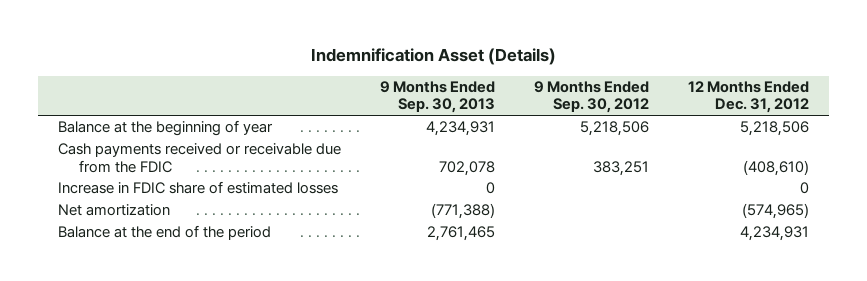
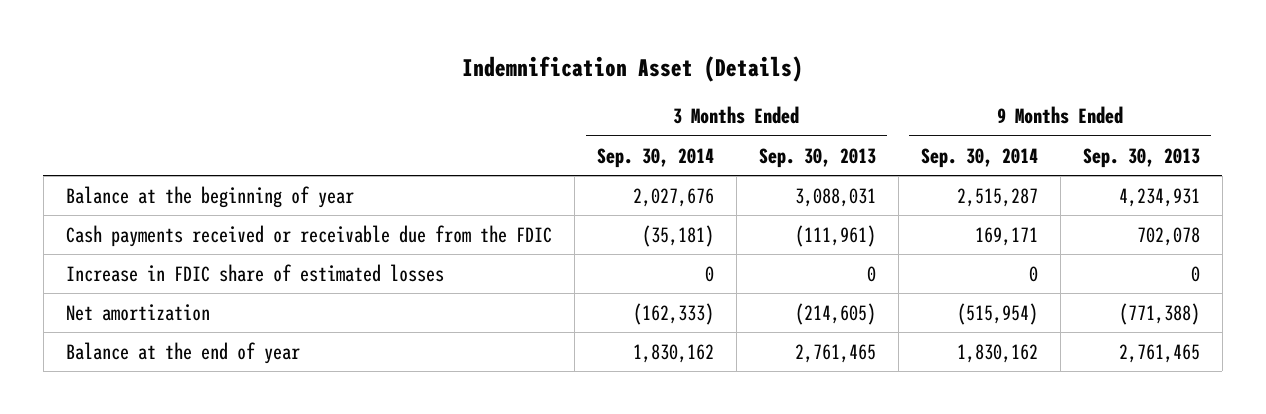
- | 9 Months Ended Sep. 30, 2013 | 9 Months Ended Sep. 30, 2012 | 12 Months Ended Dec. 31, 2012
+ | 3 Months Ended Sep. 30, 2014 | 3 Months Ended Sep. 30, 2013 | 9 Months Ended Sep. 30, 2014 | 9 Months Ended Sep. 30, 2013
- Balance at the end of the period | 2,761,465 | | 4,234,931
+ Balance at the end of year | 1,830,162 | 2,761,465 | 1,830,162 | 2,761,465

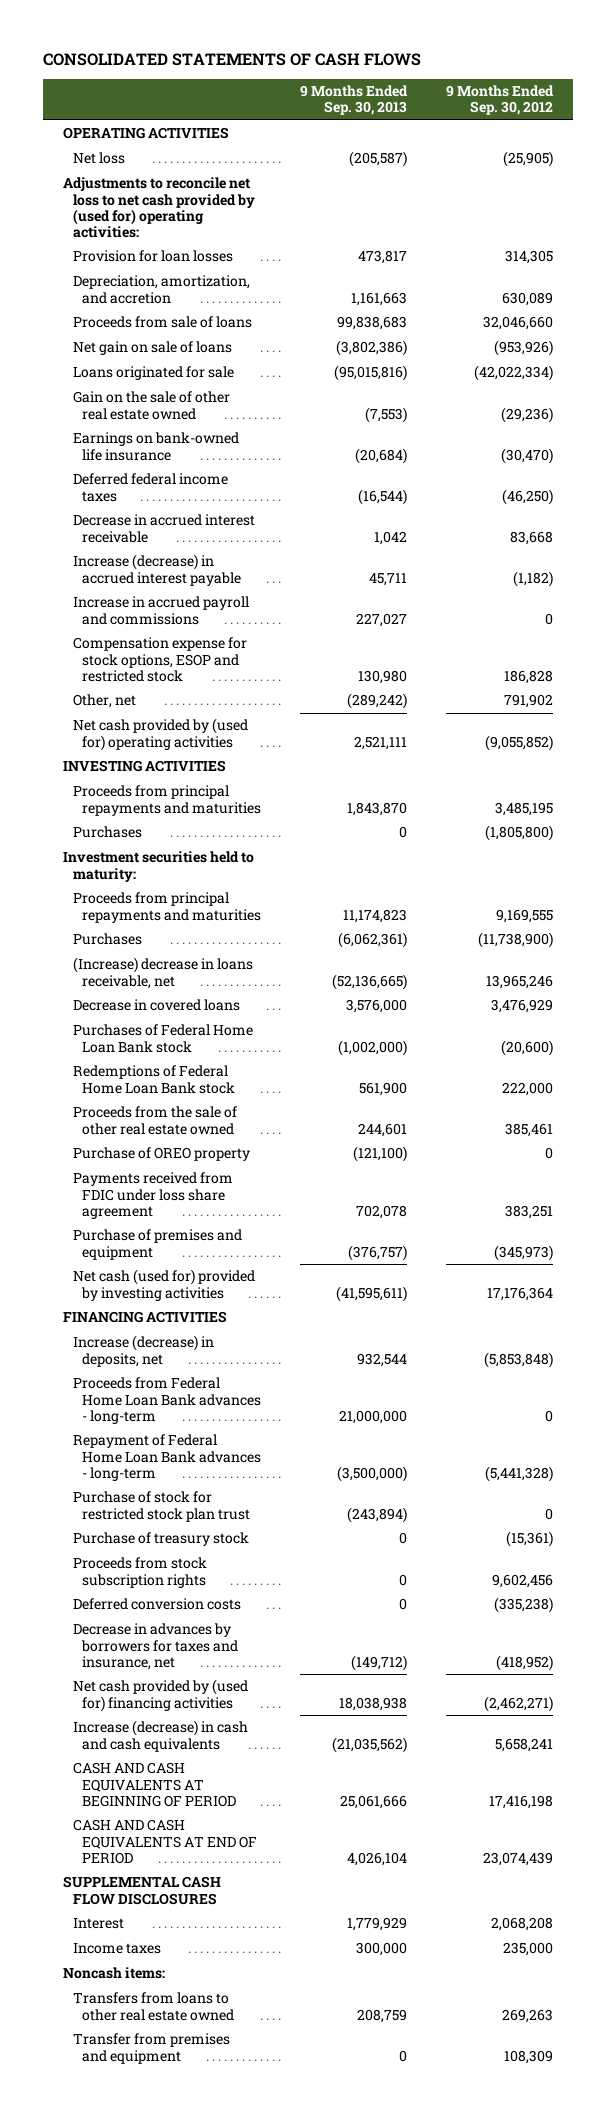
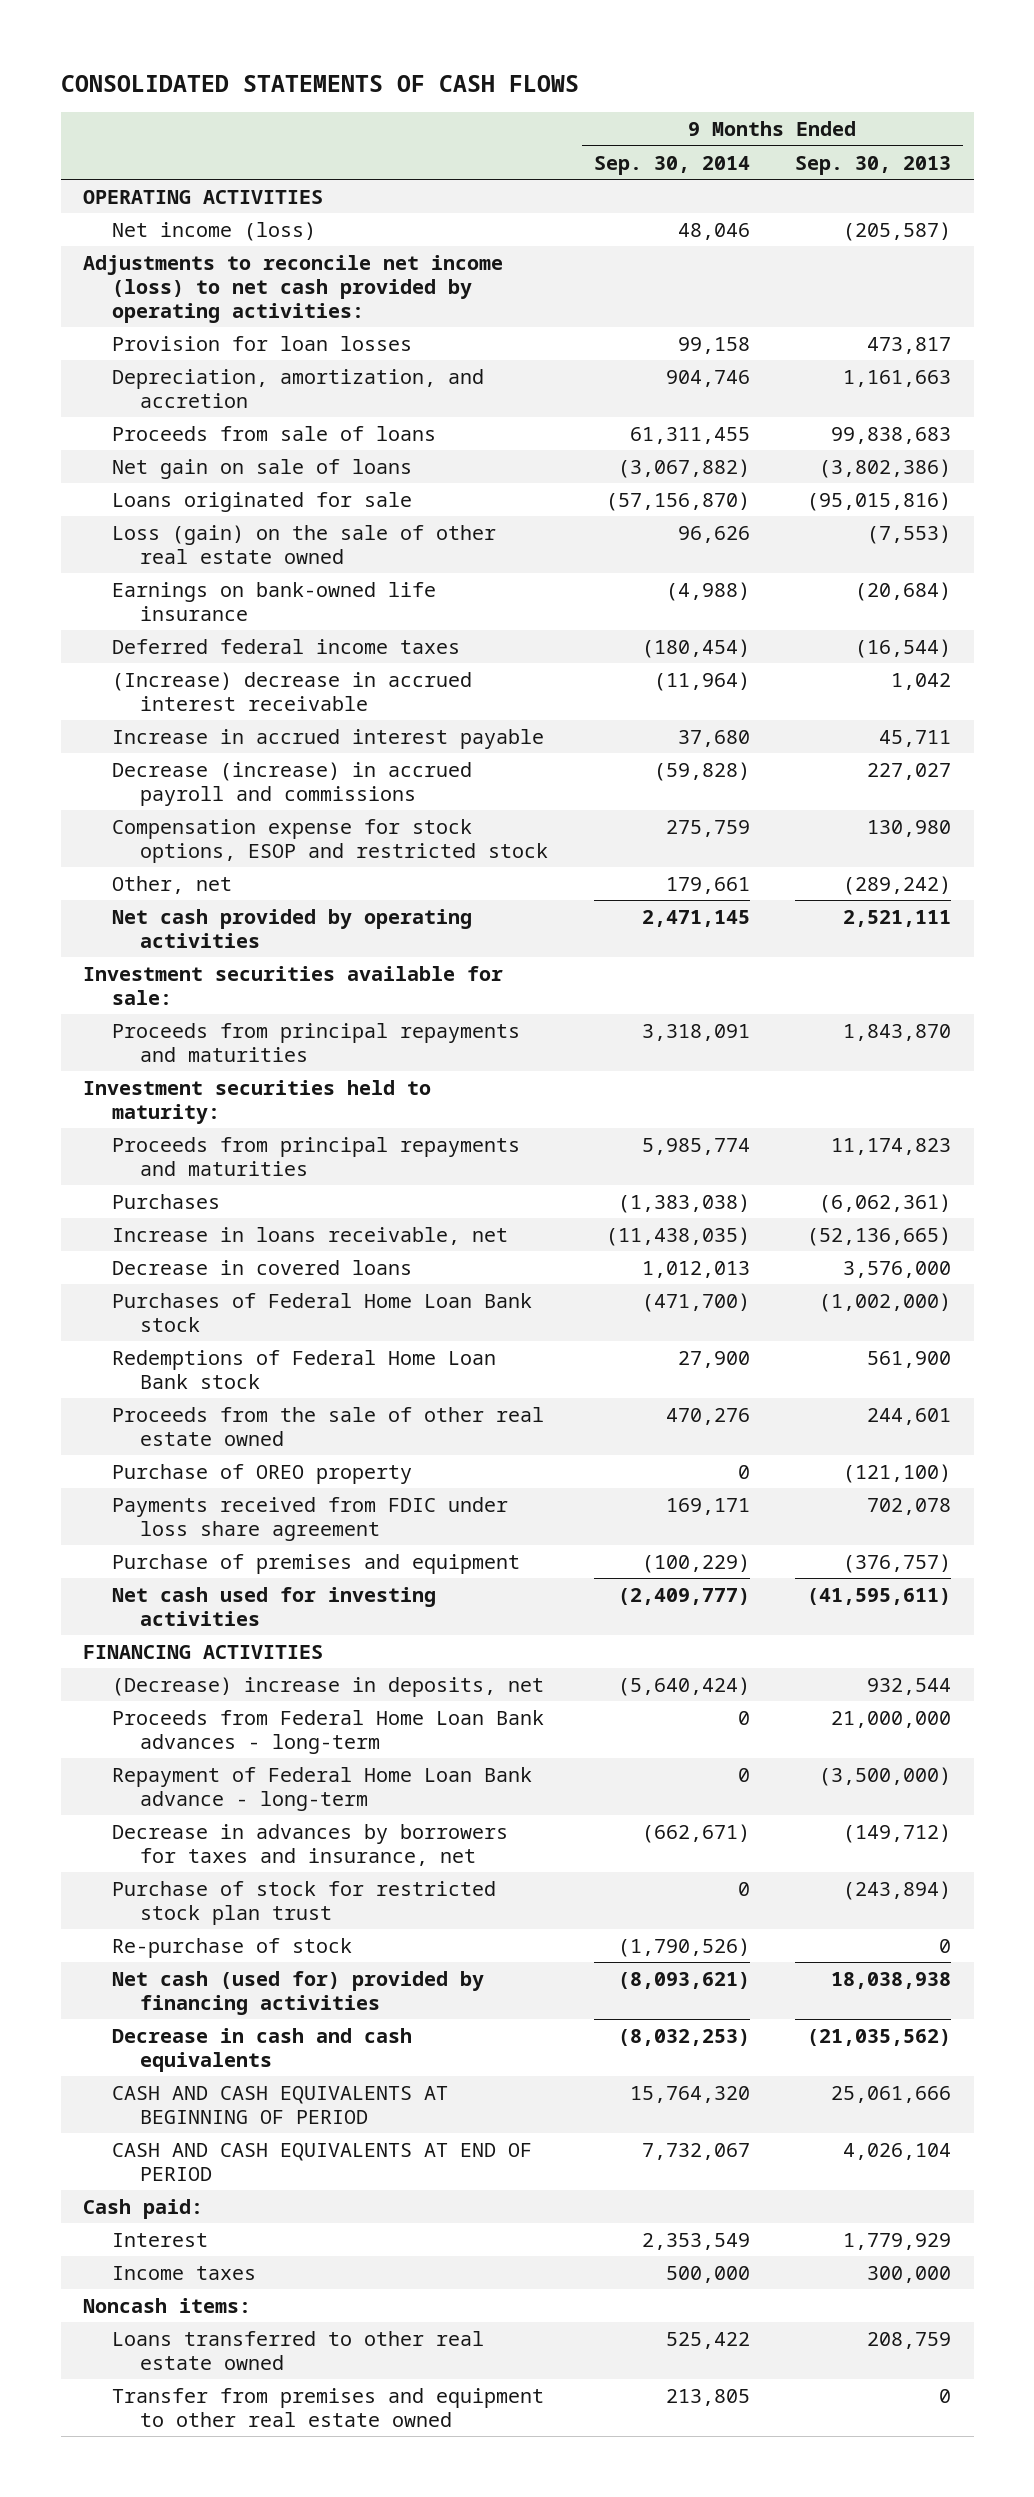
- | 9 Months Ended Sep. 30, 2013 | 9 Months Ended Sep. 30, 2012
+ | 9 Months Ended Sep. 30, 2014 | 9 Months Ended Sep. 30, 2013
- Net loss | (205,587) | (25,905)
- Adjustments to reconcile net loss to net cash provided by (used for) operating activities:
+ Net income (loss) | 48,046 | (205,587)
+ Adjustments to reconcile net income (loss) to net cash provided by operating activities:
- Gain on the sale of other real estate owned | (7,553) | (29,236)
+ Loss (gain) on the sale of other real estate owned | 96,626 | (7,553)
- Decrease in accrued interest receivable | 1,042 | 83,668
- Increase (decrease) in accrued interest payable | 45,711 | (1,182)
- Increase in accrued payroll and commissions | 227,027 | 0
+ (Increase) decrease in accrued interest receivable | (11,964) | 1,042
+ Increase in accrued interest payable | 37,680 | 45,711
+ Decrease (increase) in accrued payroll and commissions | (59,828) | 227,027
- Net cash provided by (used for) operating activities | 2,521,111 | (9,055,852)
- INVESTING ACTIVITIES
+ Net cash provided by operating activities | 2,471,145 | 2,521,111
+ Investment securities available for sale:
- Purchases | 0 | (1,805,800)
- (Increase) decrease in loans receivable, net | (52,136,665) | 13,965,246
+ Increase in loans receivable, net | (11,438,035) | (52,136,665)
- Net cash (used for) provided by investing activities | (41,595,611) | 17,176,364
+ Net cash used for investing activities | (2,409,777) | (41,595,611)
- Increase (decrease) in deposits, net | 932,544 | (5,853,848)
+ (Decrease) increase in deposits, net | (5,640,424) | 932,544
- Repayment of Federal Home Loan Bank advances - long-term | (3,500,000) | (5,441,328)
- Purchase of treasury stock | 0 | (15,361)
- Proceeds from stock subscription rights | 0 | 9,602,456
- Deferred conversion costs | 0 | (335,238)
+ Repayment of Federal Home Loan Bank advance - long-term | 0 | (3,500,000)
- Net cash provided by (used for) financing activities | 18,038,938 | (2,462,271)
- Increase (decrease) in cash and cash equivalents | (21,035,562) | 5,658,241
moved down: Purchase of stock for restricted stock plan trust | 0 | (243,894)
+ Re-purchase of stock | (1,790,526) | 0
+ Net cash (used for) provided by financing activities | (8,093,621) | 18,038,938
+ Decrease in cash and cash equivalents | (8,032,253) | (21,035,562)
- SUPPLEMENTAL CASH FLOW DISCLOSURES
+ Cash paid:
- Transfers from loans to other real estate owned | 208,759 | 269,263
- Transfer from premises and equipment | 0 | 108,309
+ Loans transferred to other real estate owned | 525,422 | 208,759
+ Transfer from premises and equipment to other real estate owned | 213,805 | 0

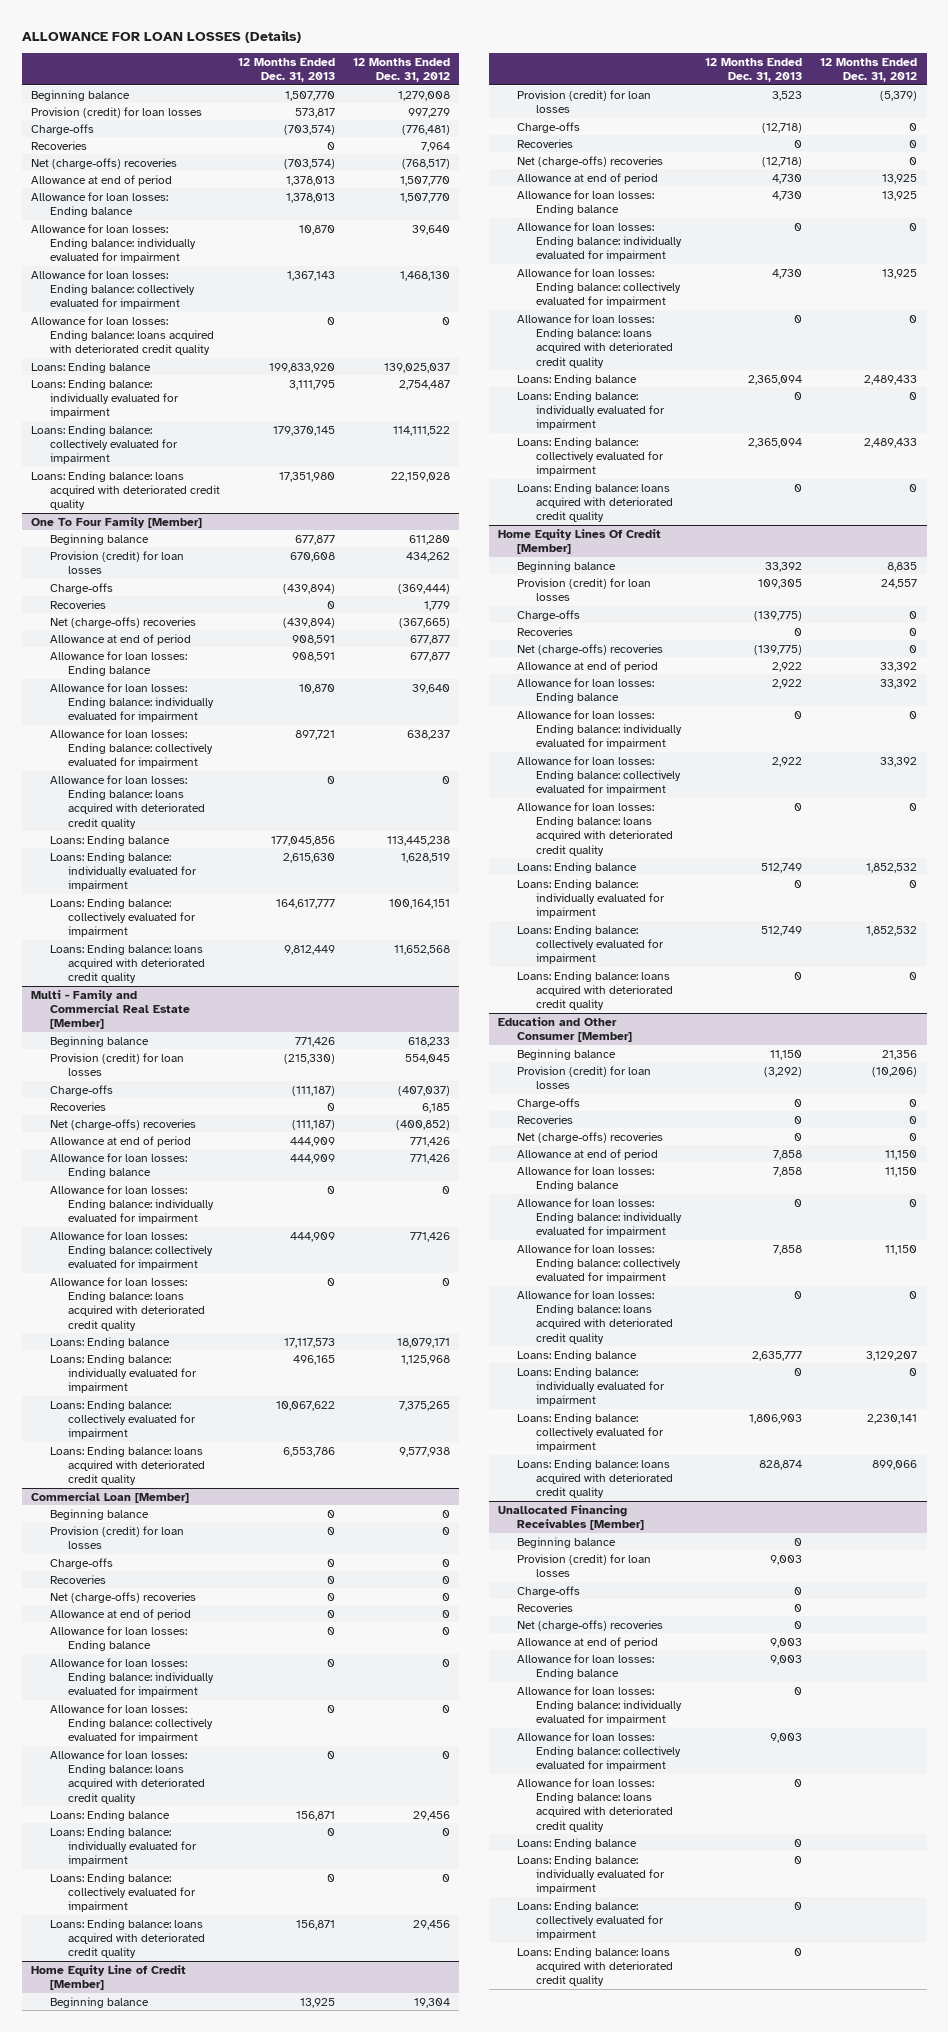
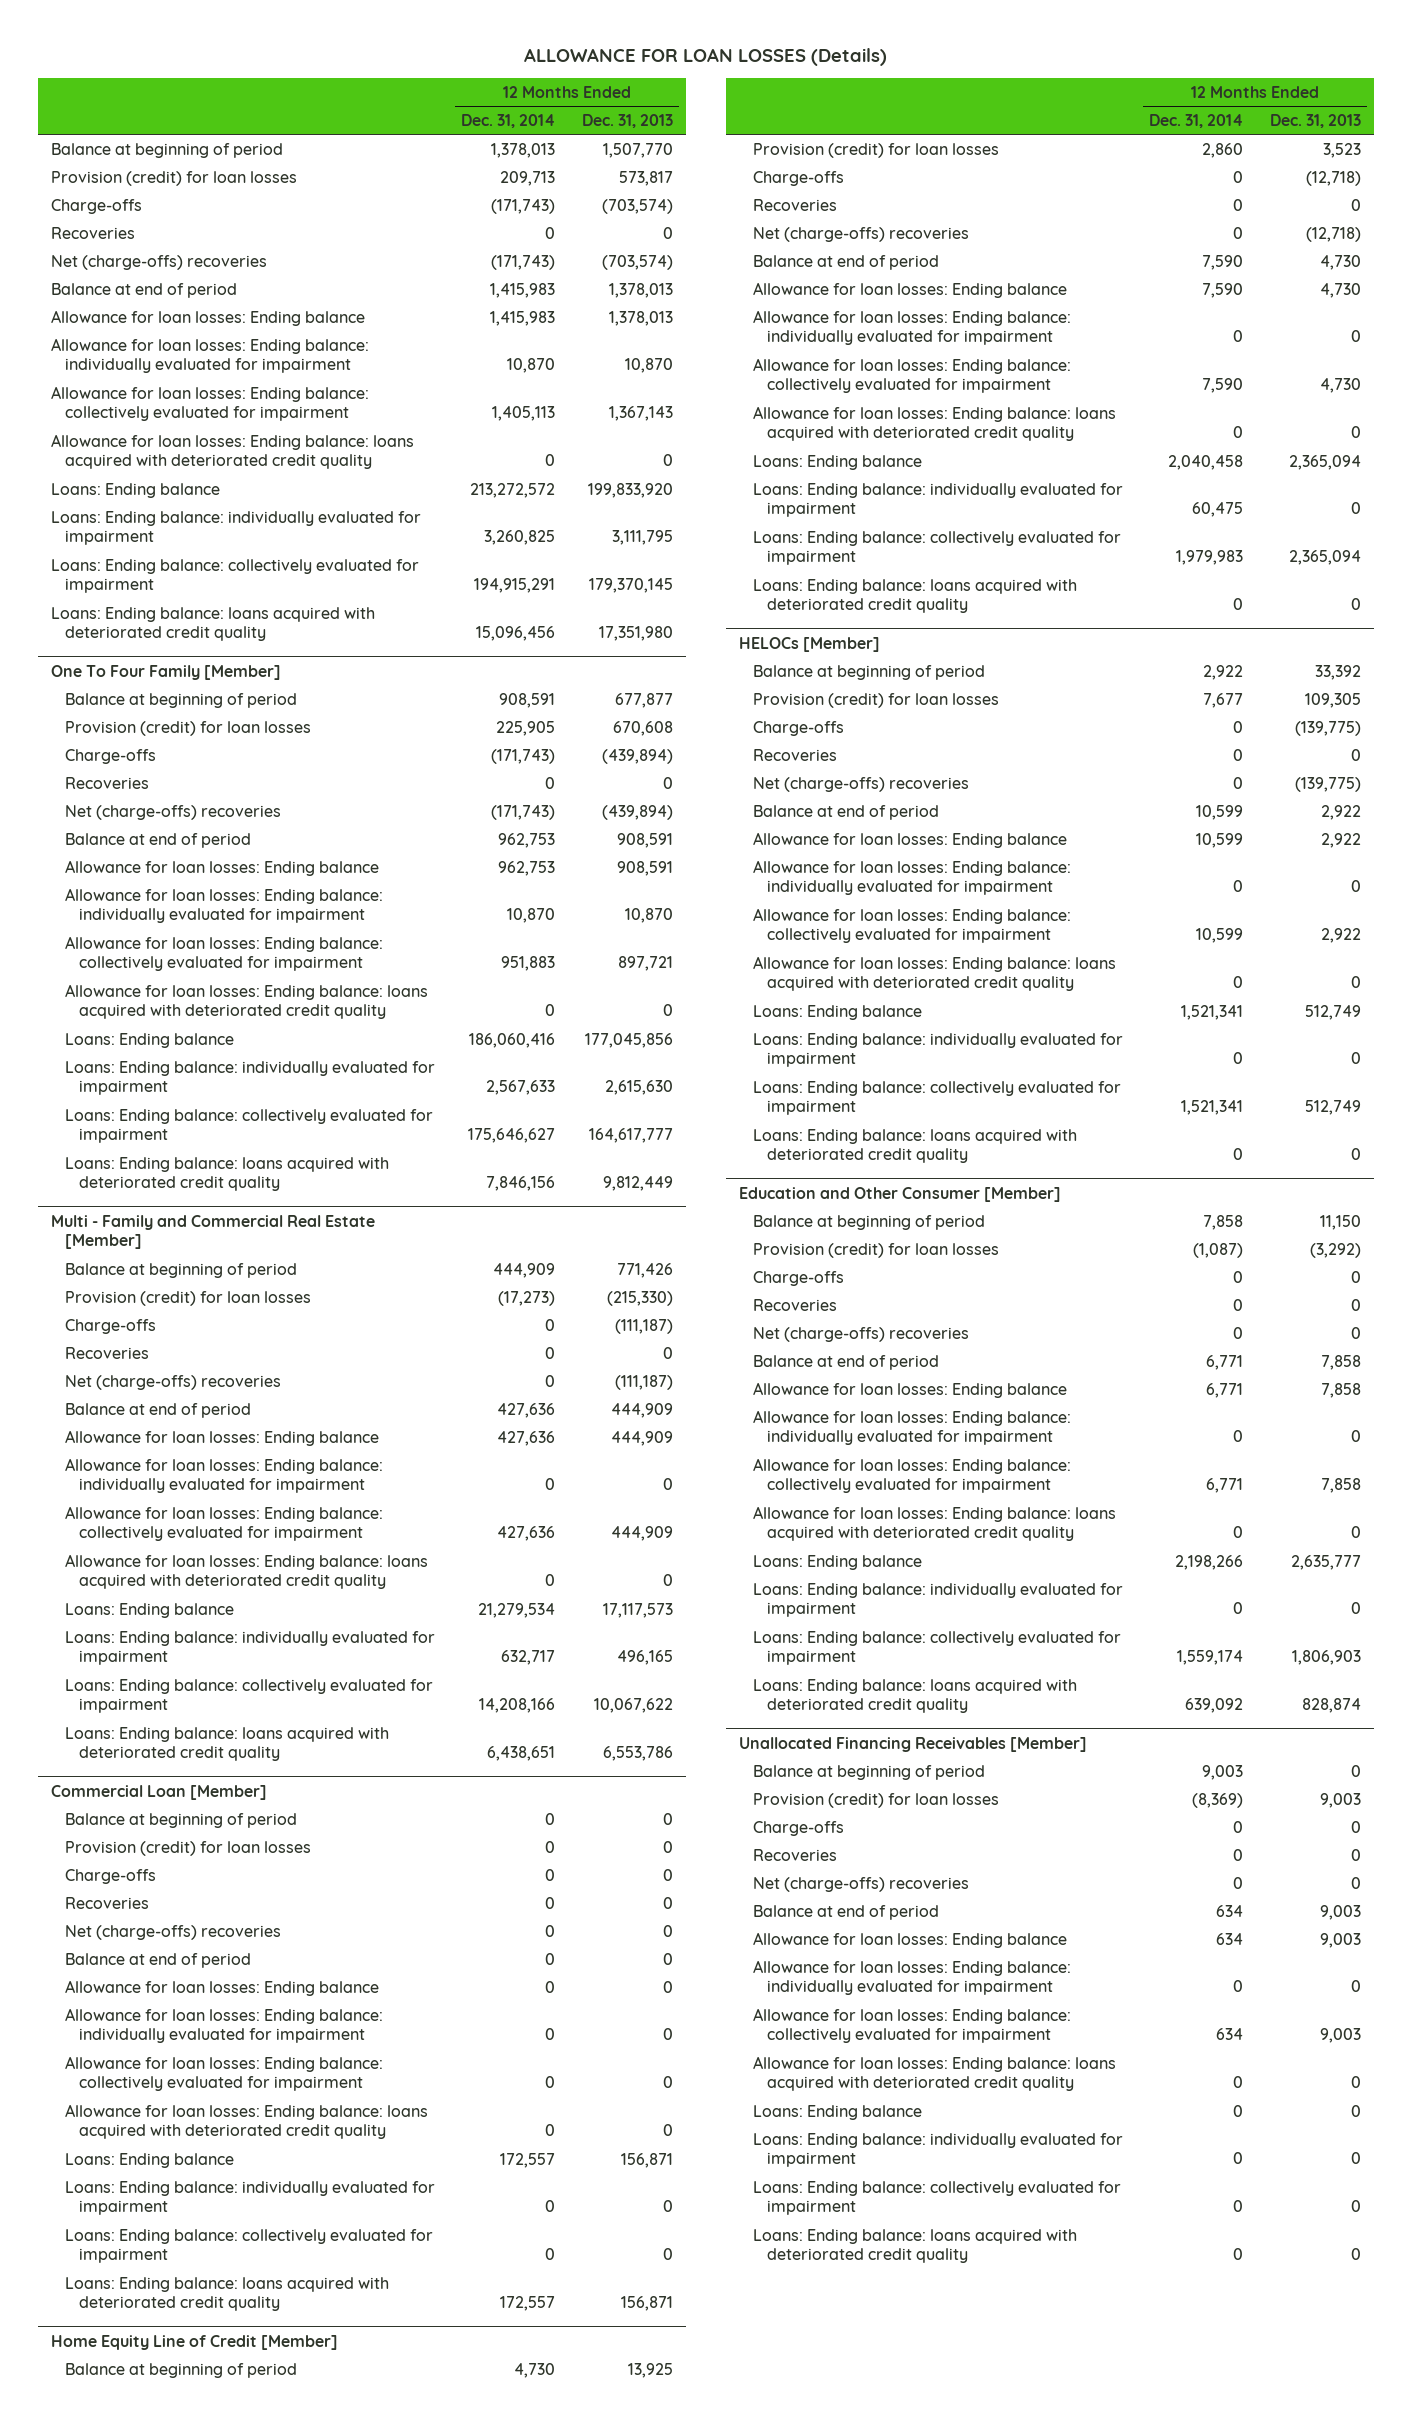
- | 12 Months Ended Dec. 31, 2013 | 12 Months Ended Dec. 31, 2012
+ | 12 Months Ended Dec. 31, 2014 | 12 Months Ended Dec. 31, 2013
- Beginning balance | 1,507,770 | 1,279,008
+ Balance at beginning of period | 1,378,013 | 1,507,770
- Allowance at end of period | 1,378,013 | 1,507,770
+ Balance at end of period | 1,415,983 | 1,378,013
@ One To Four Family [Member]
- Beginning balance | 677,877 | 611,280
+ Balance at beginning of period | 908,591 | 677,877
- Allowance at end of period | 908,591 | 677,877
+ Balance at end of period | 962,753 | 908,591
@ Multi - Family and Commercial Real Estate [Member]
- Beginning balance | 771,426 | 618,233
+ Balance at beginning of period | 444,909 | 771,426
- Allowance at end of period | 444,909 | 771,426
+ Balance at end of period | 427,636 | 444,909
@ Commercial Loan [Member]
- Beginning balance | 0 | 0
+ Balance at beginning of period | 0 | 0
- Allowance at end of period | 0 | 0
+ Balance at end of period | 0 | 0
@ Home Equity Line of Credit [Member]
- Beginning balance | 13,925 | 19,304
+ Balance at beginning of period | 4,730 | 13,925
- Allowance at end of period | 4,730 | 13,925
+ Balance at end of period | 7,590 | 4,730
- Home Equity Lines Of Credit [Member]
- Beginning balance | 33,392 | 8,835
+ HELOCs [Member]
+ Balance at beginning of period | 2,922 | 33,392
- Allowance at end of period | 2,922 | 33,392
+ Balance at end of period | 10,599 | 2,922
@ Education and Other Consumer [Member]
- Beginning balance | 11,150 | 21,356
+ Balance at beginning of period | 7,858 | 11,150
- Allowance at end of period | 7,858 | 11,150
+ Balance at end of period | 6,771 | 7,858
@ Unallocated Financing Receivables [Member]
- Beginning balance | 0 |
+ Balance at beginning of period | 9,003 | 0
- Allowance at end of period | 9,003 |
+ Balance at end of period | 634 | 9,003

